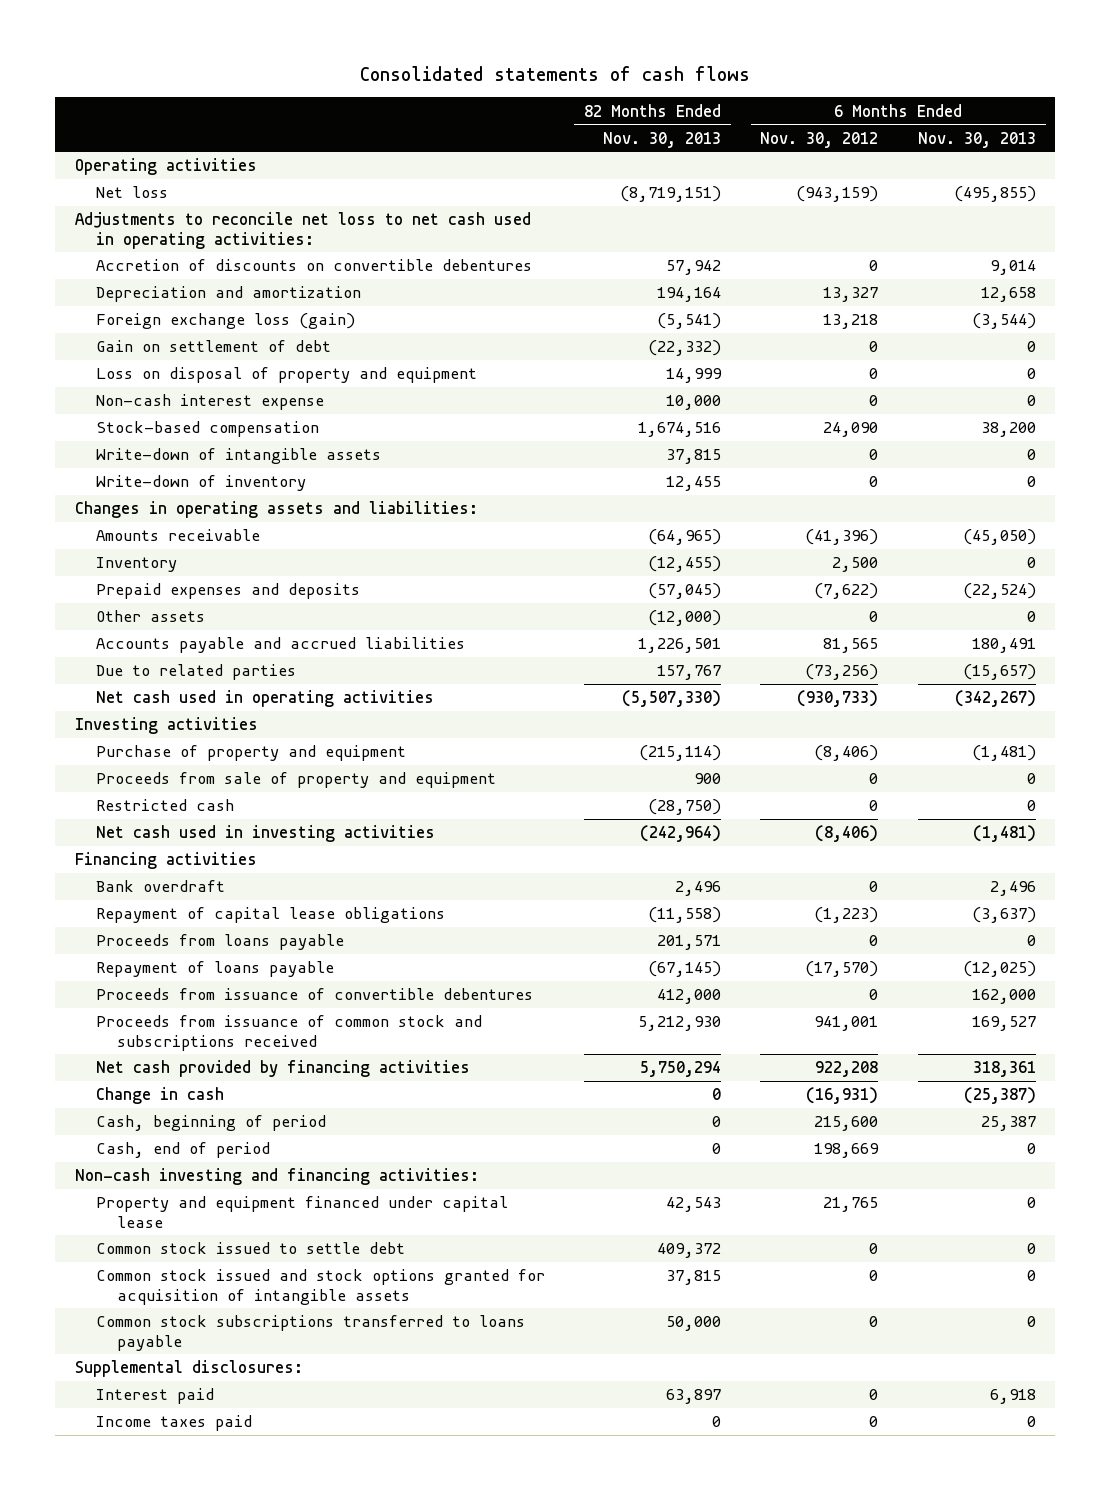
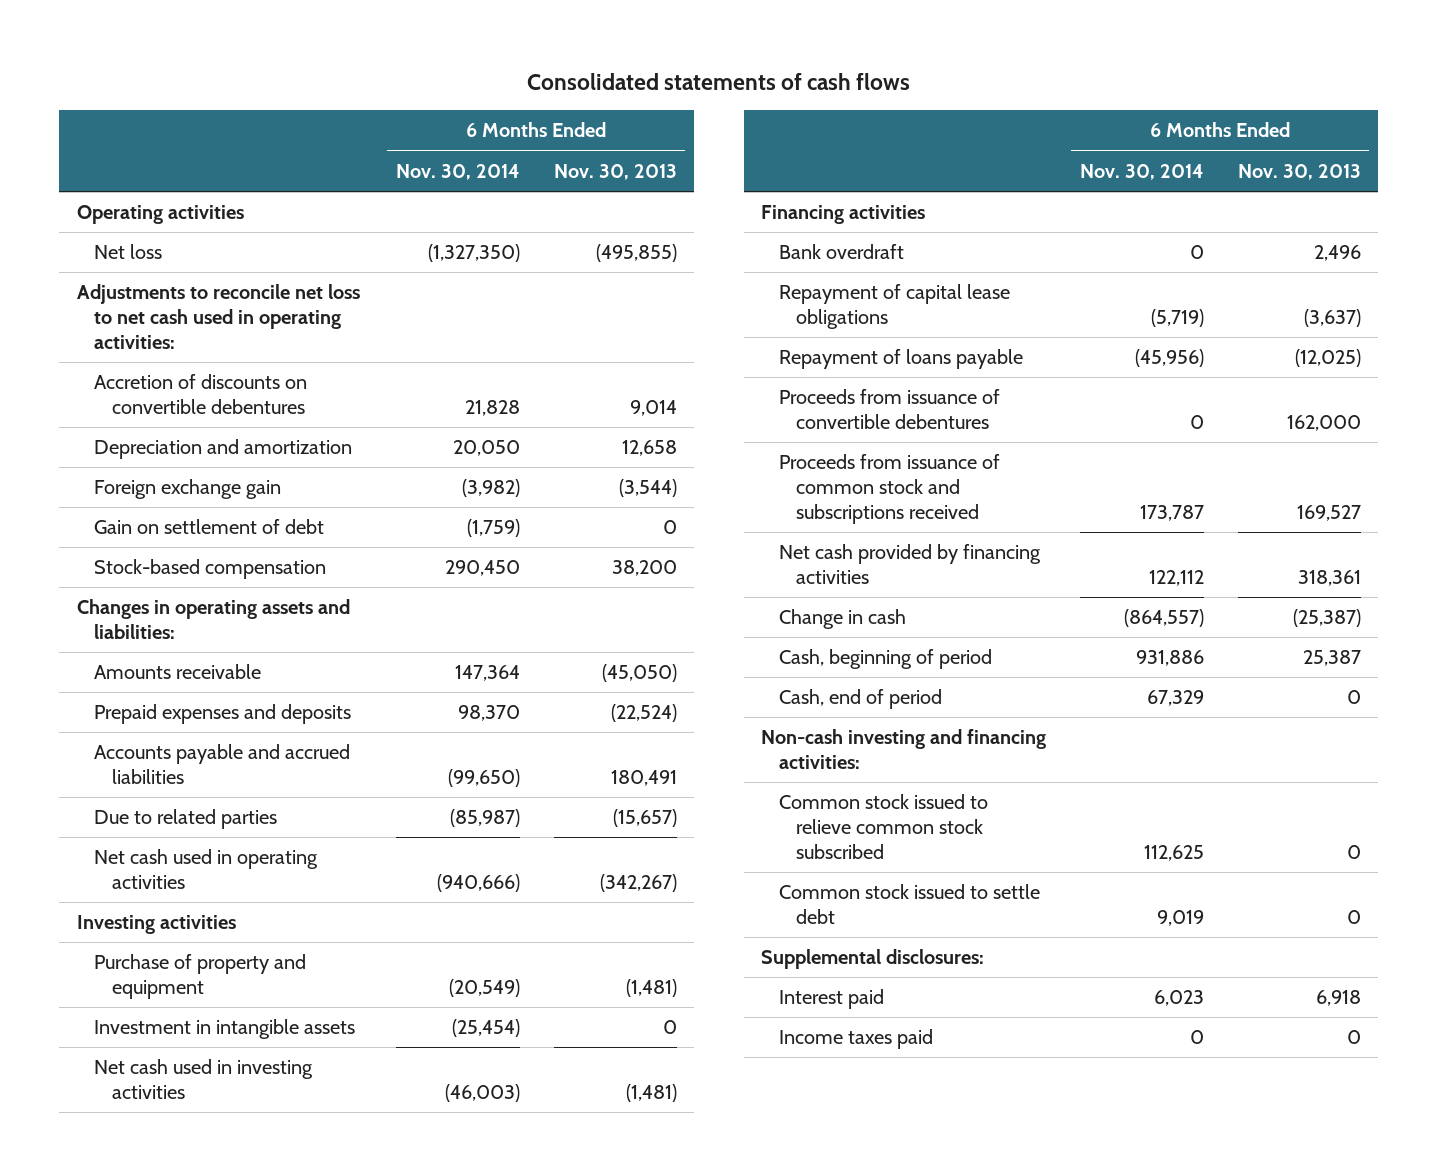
- | 82 Months Ended Nov. 30, 2013 | 6 Months Ended Nov. 30, 2012 | 6 Months Ended Nov. 30, 2013
+ | 6 Months Ended Nov. 30, 2014 | 6 Months Ended Nov. 30, 2013
- Foreign exchange loss (gain) | (5,541) | 13,218 | (3,544)
+ Foreign exchange gain | (3,982) | (3,544)
- Loss on disposal of property and equipment | 14,999 | 0 | 0
- Non-cash interest expense | 10,000 | 0 | 0
- Write-down of intangible assets | 37,815 | 0 | 0
- Write-down of inventory | 12,455 | 0 | 0
- Inventory | (12,455) | 2,500 | 0
- Other assets | (12,000) | 0 | 0
- Proceeds from sale of property and equipment | 900 | 0 | 0
- Restricted cash | (28,750) | 0 | 0
+ Investment in intangible assets | (25,454) | 0
- Proceeds from loans payable | 201,571 | 0 | 0
- Property and equipment financed under capital lease | 42,543 | 21,765 | 0
+ Common stock issued to relieve common stock subscribed | 112,625 | 0
- Common stock issued and stock options granted for acquisition of intangible assets | 37,815 | 0 | 0
- Common stock subscriptions transferred to loans payable | 50,000 | 0 | 0

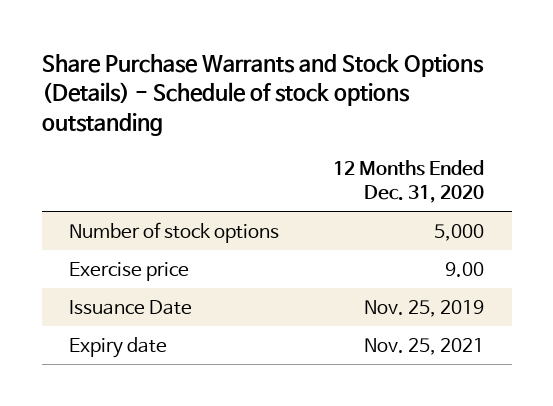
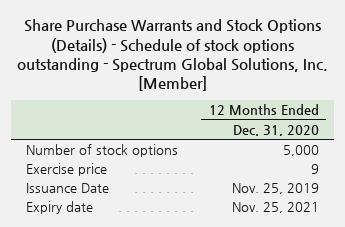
- Share Purchase Warrants and Stock Options (Details) - Schedule of stock options outstanding
+ Share Purchase Warrants and Stock Options (Details) - Schedule of stock options outstanding - Spectrum Global Solutions, Inc. [Member]
- Exercise price | 9.00
+ Exercise price | 9

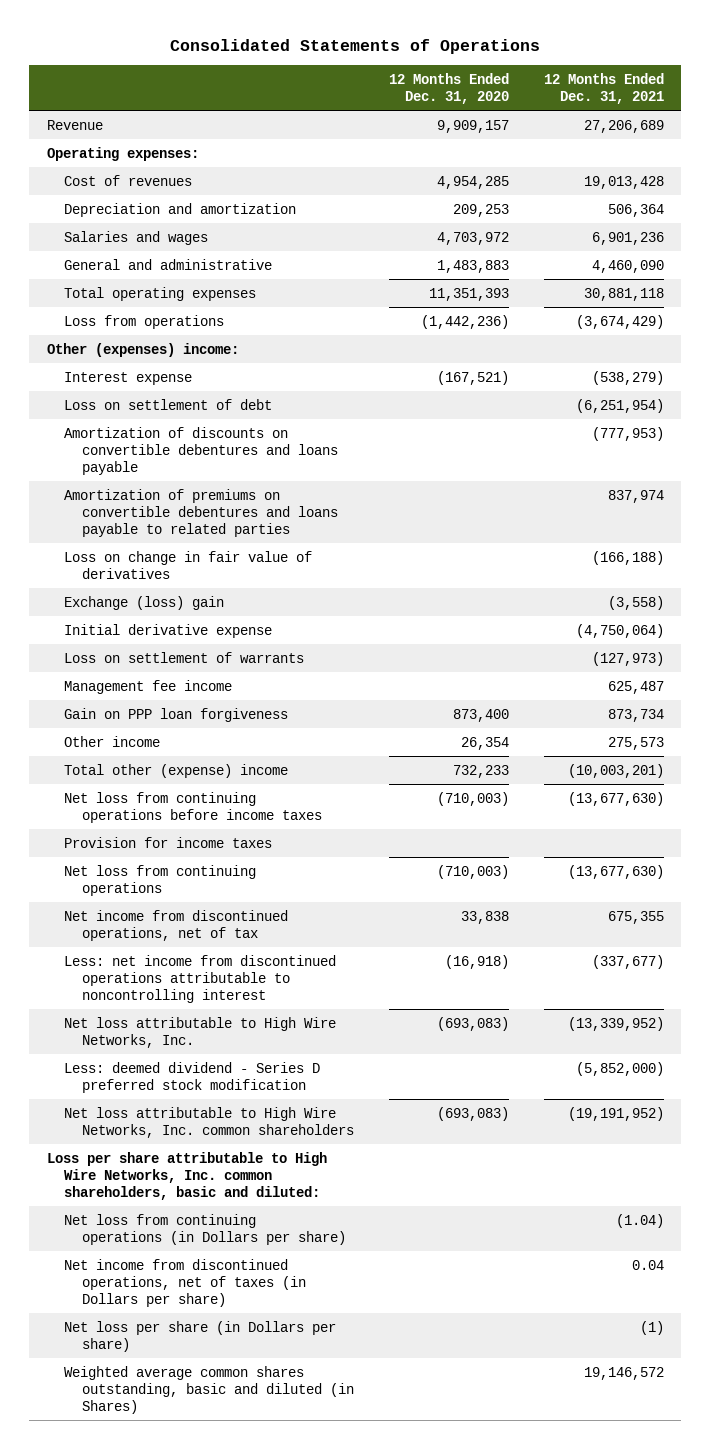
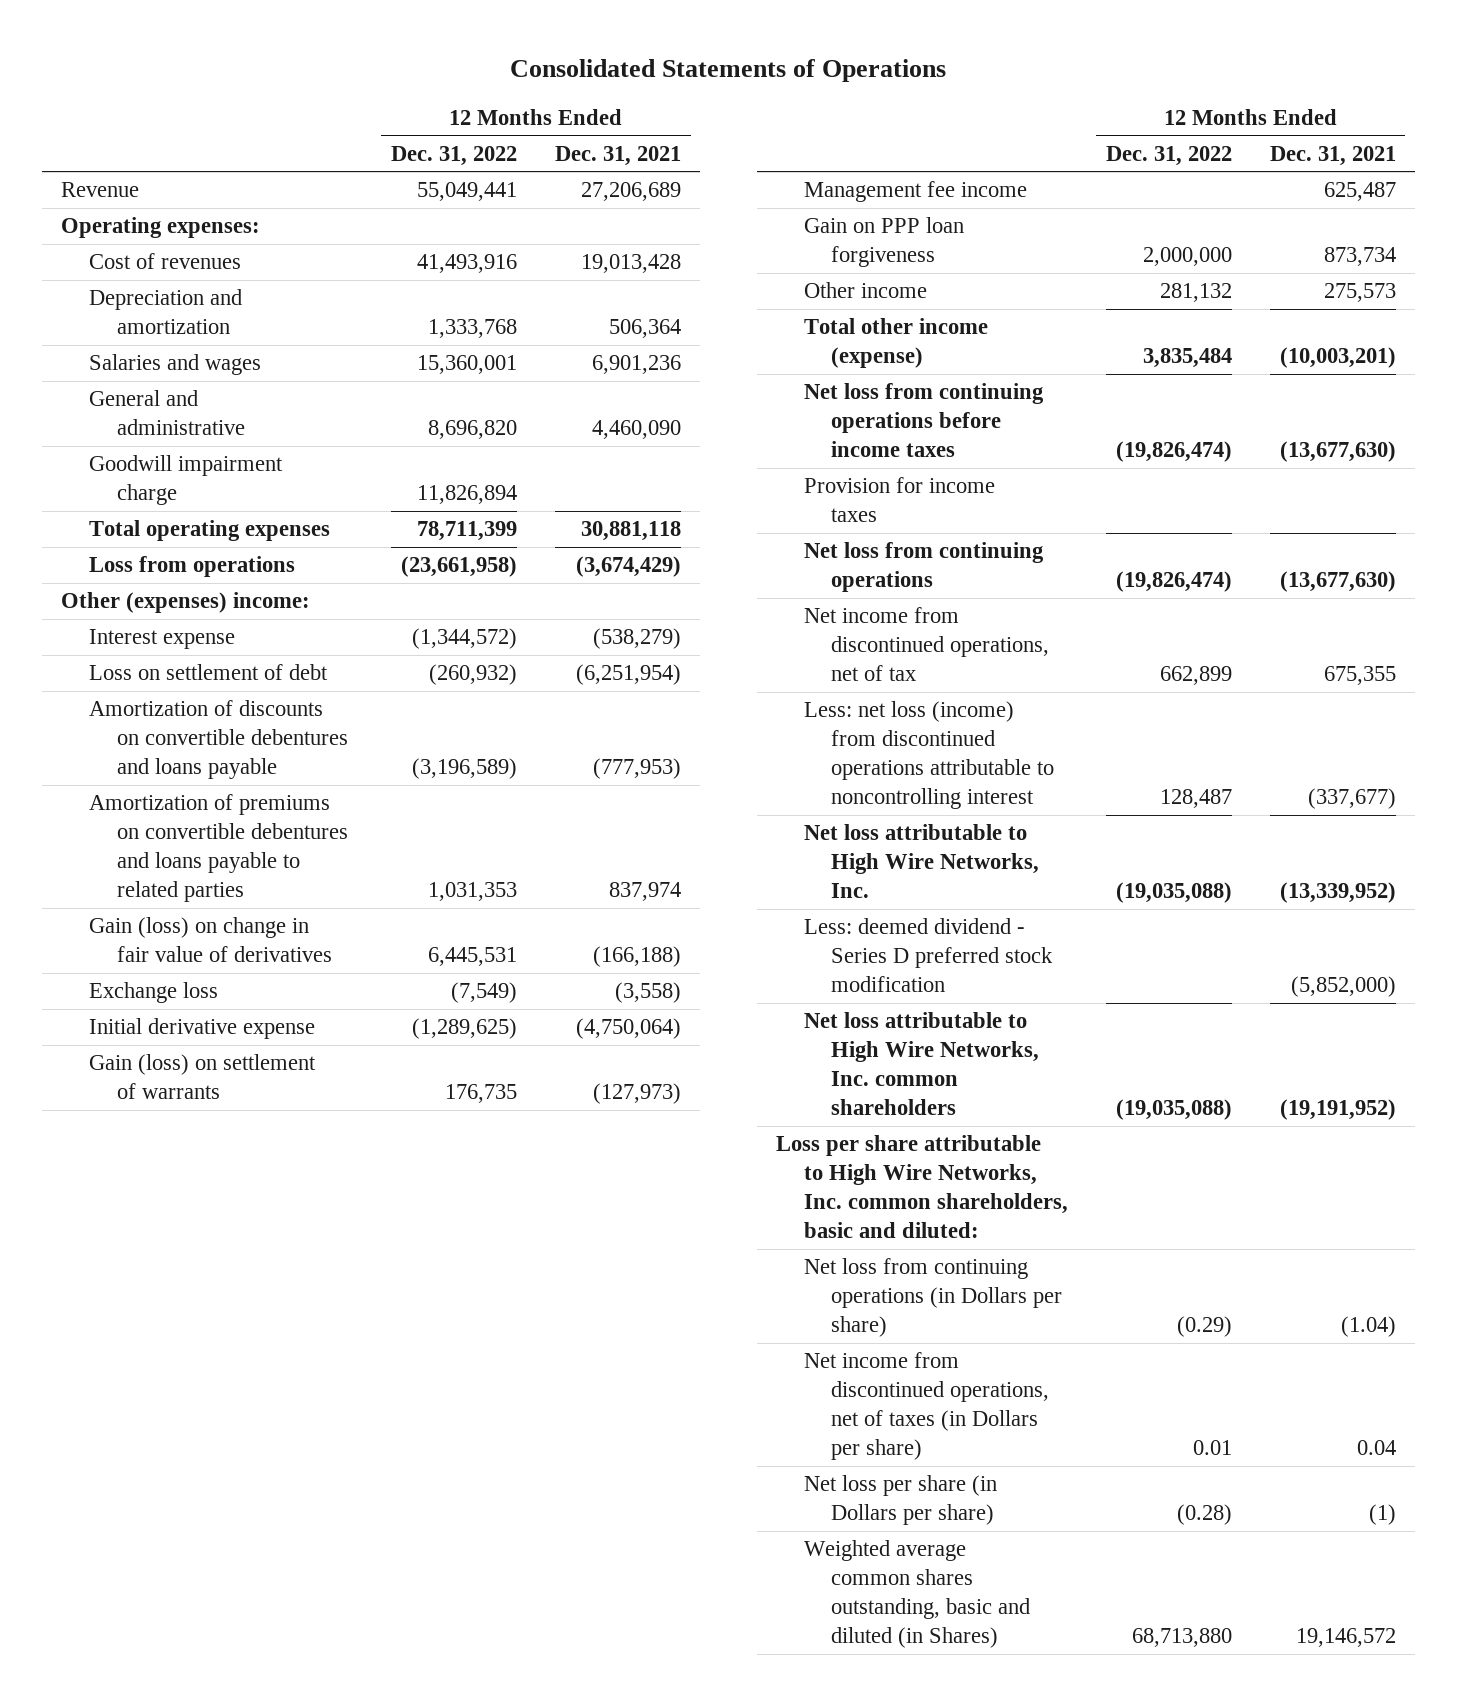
- | 12 Months Ended Dec. 31, 2020 | 12 Months Ended Dec. 31, 2021
+ | 12 Months Ended Dec. 31, 2022 | 12 Months Ended Dec. 31, 2021
+ Goodwill impairment charge | 11,826,894 |
- Loss on change in fair value of derivatives | | (166,188)
- Exchange (loss) gain | | (3,558)
+ Gain (loss) on change in fair value of derivatives | 6,445,531 | (166,188)
+ Exchange loss | (7,549) | (3,558)
- Loss on settlement of warrants | | (127,973)
+ Gain (loss) on settlement of warrants | 176,735 | (127,973)
- Total other (expense) income | 732,233 | (10,003,201)
+ Total other income (expense) | 3,835,484 | (10,003,201)
- Less: net income from discontinued operations attributable to noncontrolling interest | (16,918) | (337,677)
+ Less: net loss (income) from discontinued operations attributable to noncontrolling interest | 128,487 | (337,677)

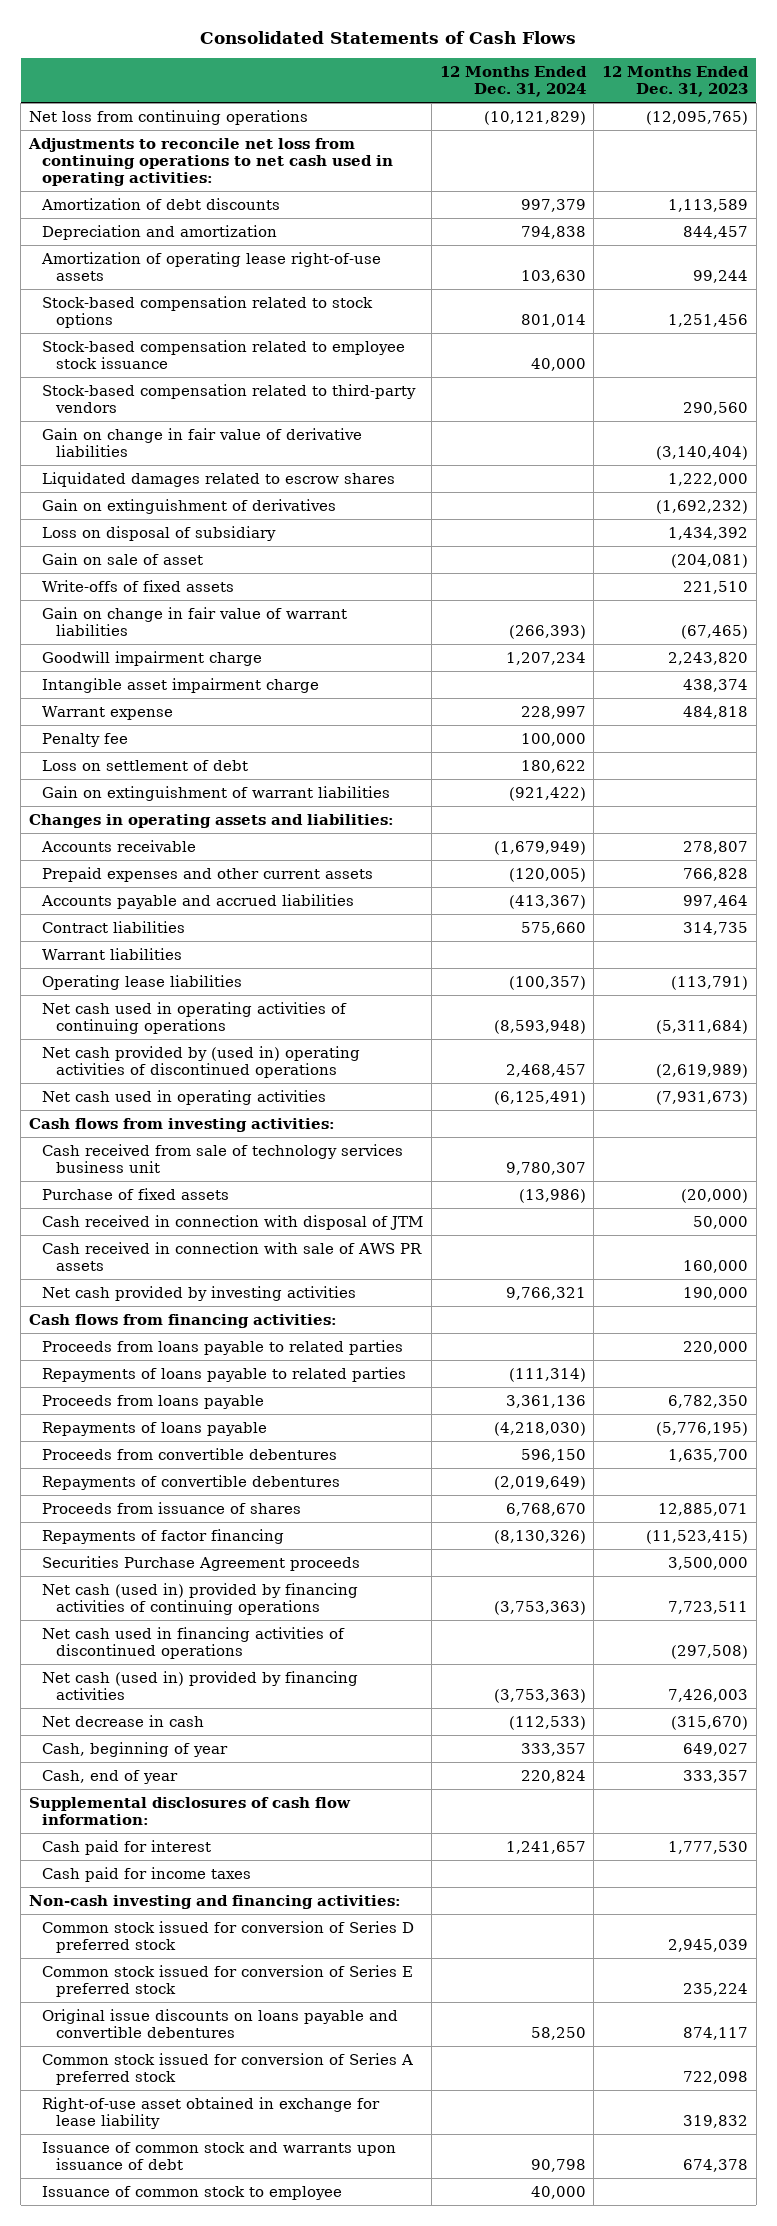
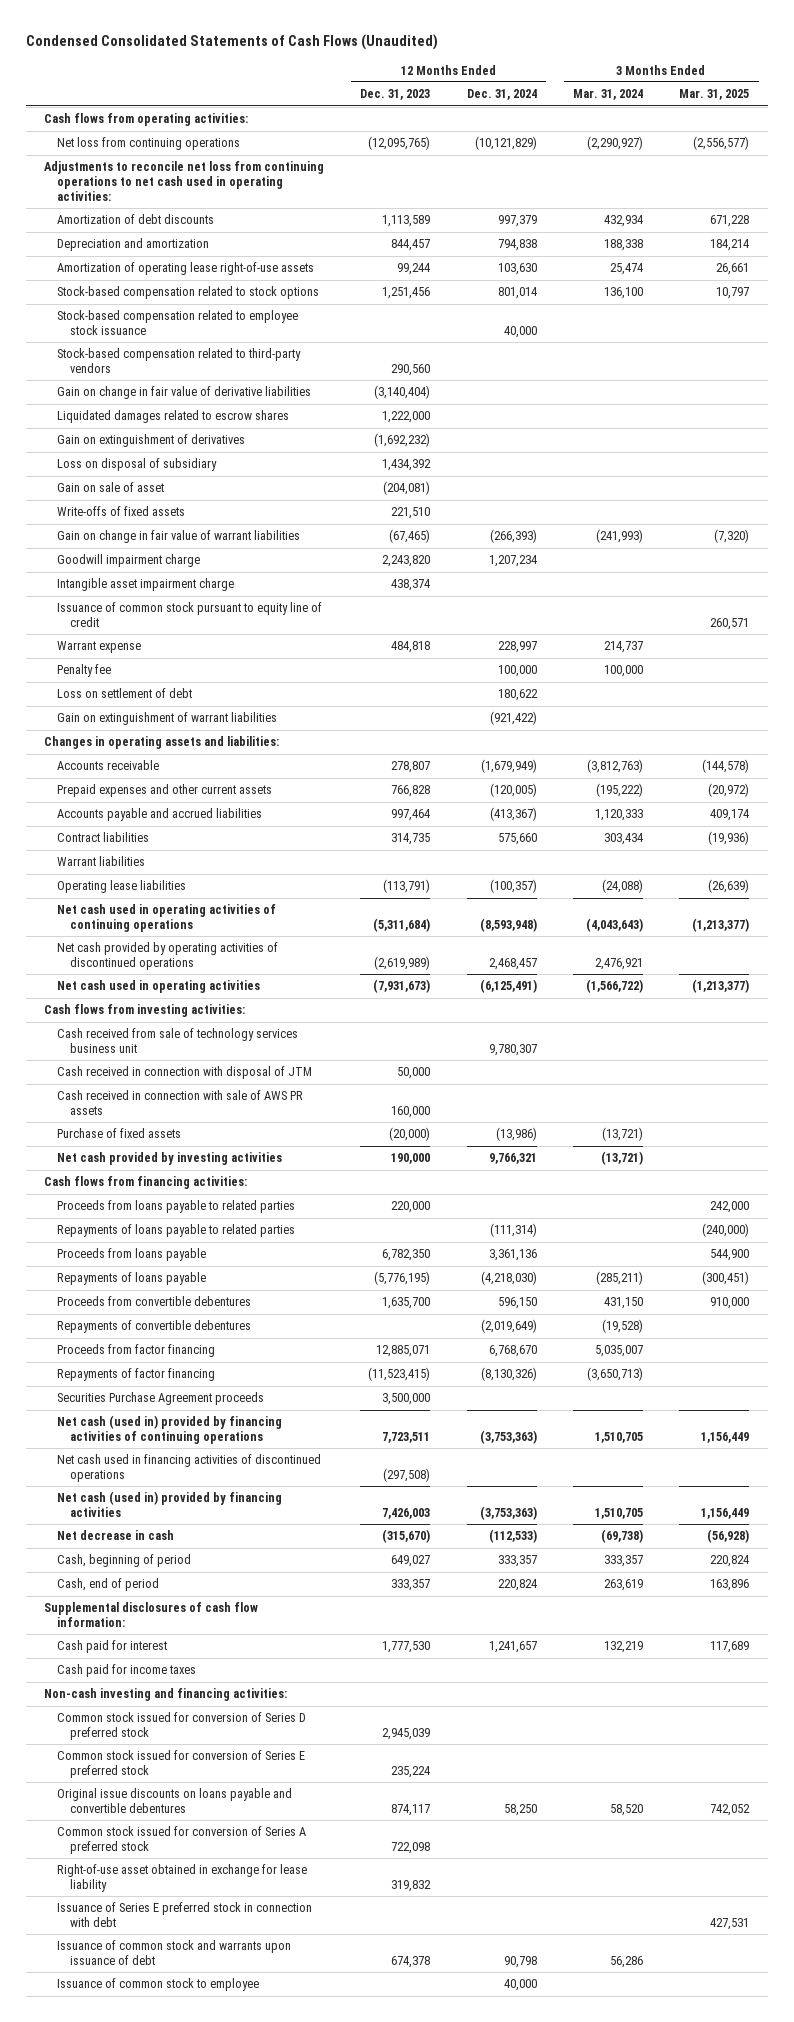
- Consolidated Statements of Cash Flows
+ Condensed Consolidated Statements of Cash Flows (Unaudited)
- | 12 Months Ended Dec. 31, 2024 | 12 Months Ended Dec. 31, 2023
+ | 12 Months Ended Dec. 31, 2023 | 12 Months Ended Dec. 31, 2024 | 3 Months Ended Mar. 31, 2024 | 3 Months Ended Mar. 31, 2025
+ Cash flows from operating activities:
+ Issuance of common stock pursuant to equity line of credit | | | | 260,571
- Net cash provided by (used in) operating activities of discontinued operations | 2,468,457 | (2,619,989)
+ Net cash provided by operating activities of discontinued operations | (2,619,989) | 2,468,457 | 2,476,921 |
moved down: Purchase of fixed assets | (20,000) | (13,986) | (13,721) |
- Proceeds from issuance of shares | 6,768,670 | 12,885,071
+ Proceeds from factor financing | 12,885,071 | 6,768,670 | 5,035,007 |
- Cash, beginning of year | 333,357 | 649,027
- Cash, end of year | 220,824 | 333,357
+ Cash, beginning of period | 649,027 | 333,357 | 333,357 | 220,824
+ Cash, end of period | 333,357 | 220,824 | 263,619 | 163,896
+ Issuance of Series E preferred stock in connection with debt | | | | 427,531

